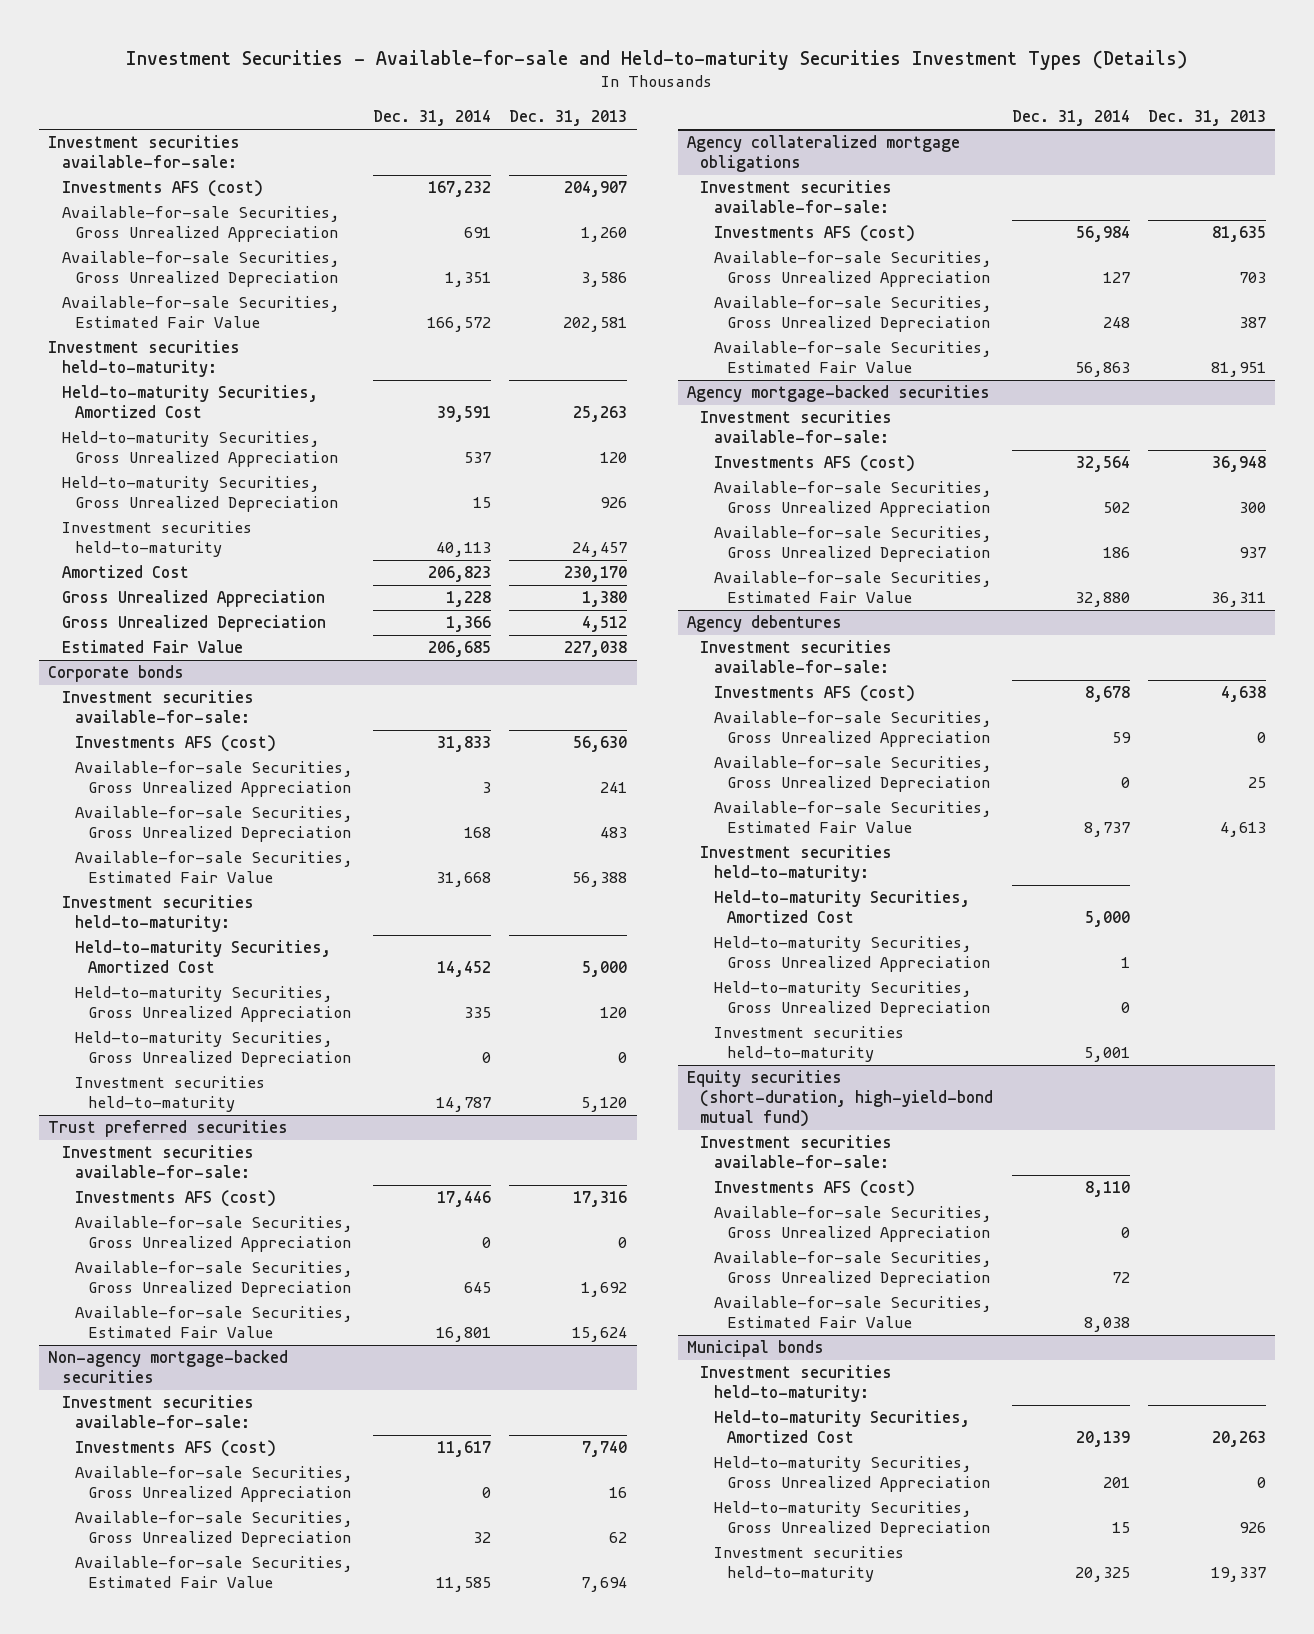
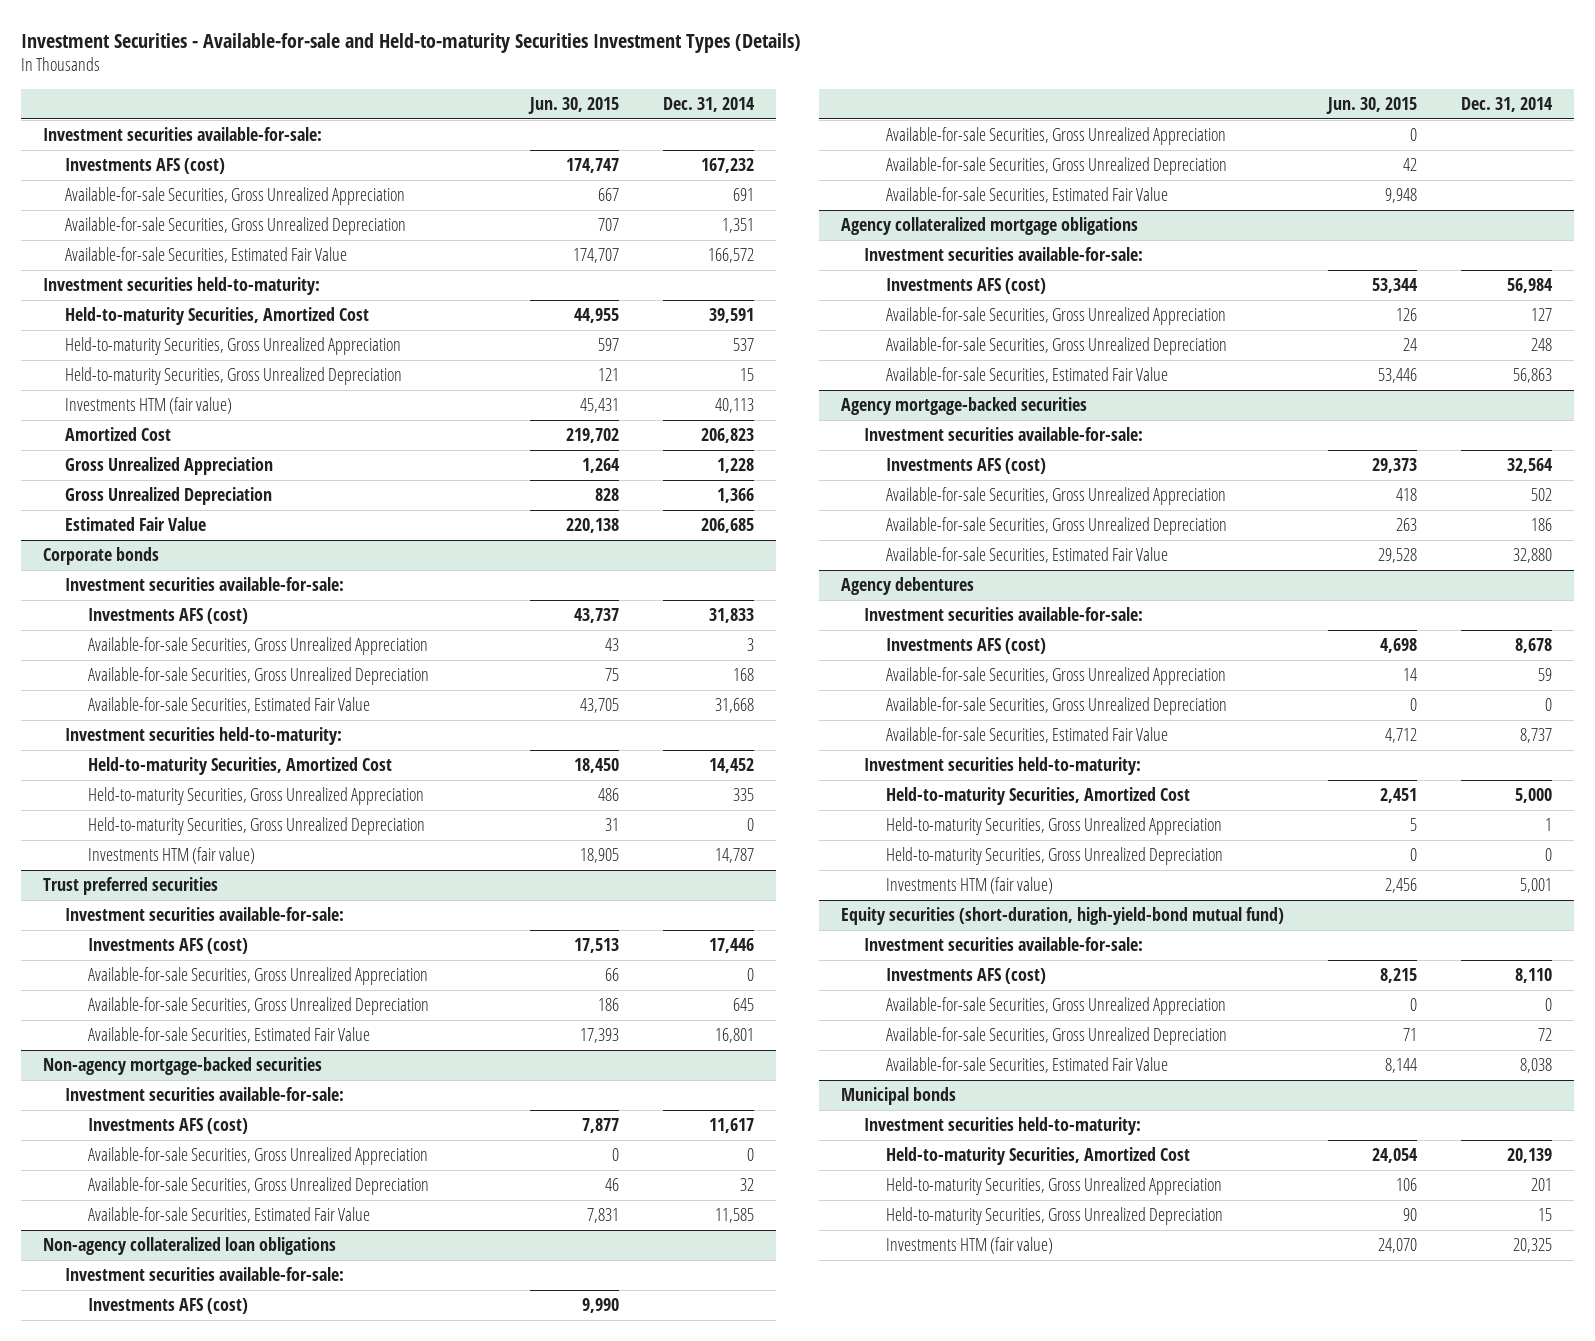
- | Dec. 31, 2014 | Dec. 31, 2013
+ | Jun. 30, 2015 | Dec. 31, 2014
- Investment securities held-to-maturity | 40,113 | 24,457
+ Investments HTM (fair value) | 45,431 | 40,113
@ Corporate bonds
- Investment securities held-to-maturity | 14,787 | 5,120
+ Investments HTM (fair value) | 18,905 | 14,787
+ Non-agency collateralized loan obligations
+ Investment securities available-for-sale:
+ Investments AFS (cost) | 9,990 |
+ Available-for-sale Securities, Gross Unrealized Appreciation | 0 |
+ Available-for-sale Securities, Gross Unrealized Depreciation | 42 |
+ Available-for-sale Securities, Estimated Fair Value | 9,948 |
@ Agency debentures
- Investment securities held-to-maturity | 5,001 |
+ Investments HTM (fair value) | 2,456 | 5,001
@ Municipal bonds
- Investment securities held-to-maturity | 20,325 | 19,337
+ Investments HTM (fair value) | 24,070 | 20,325

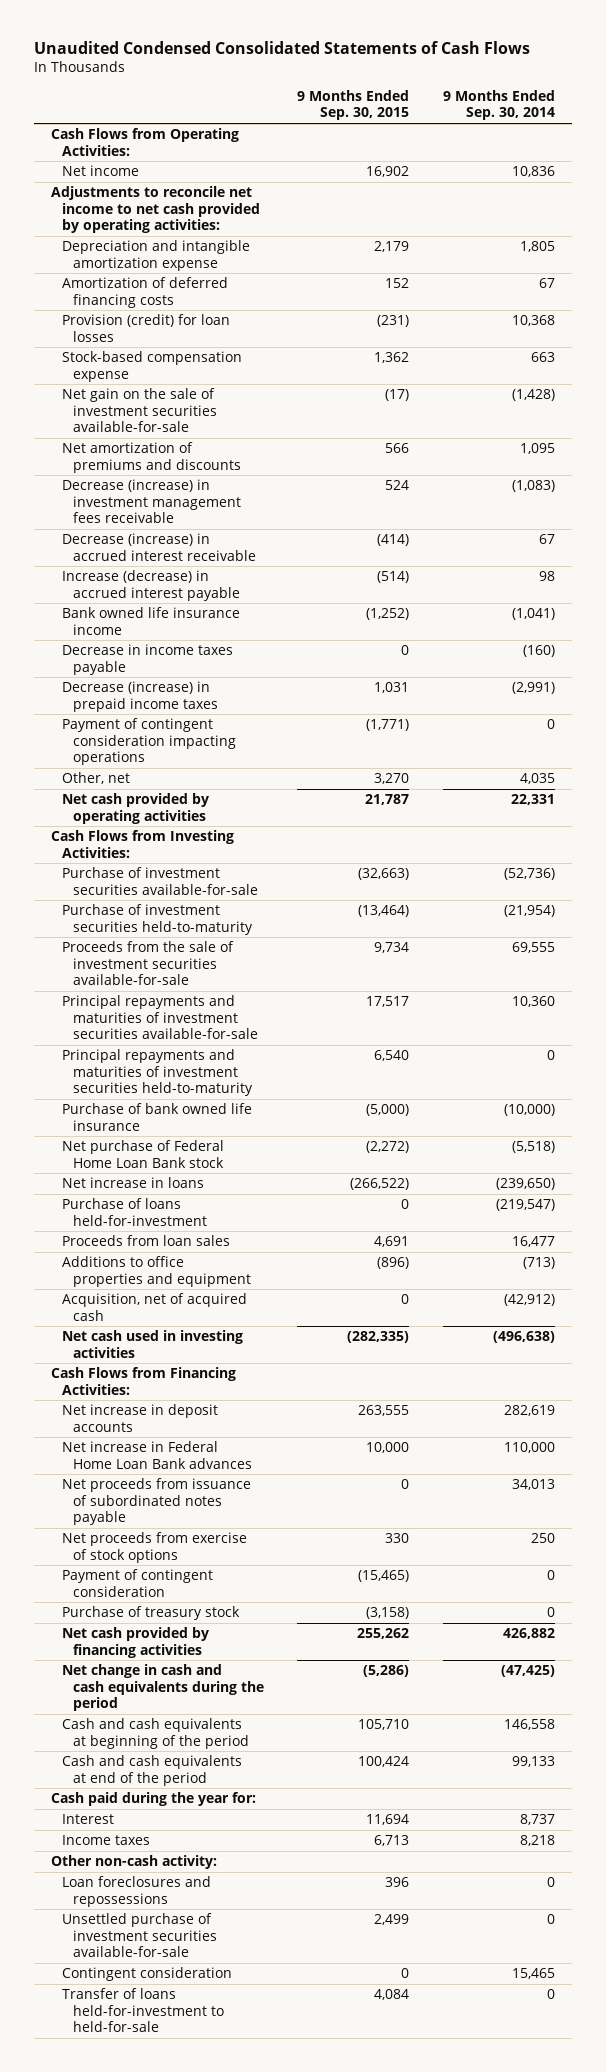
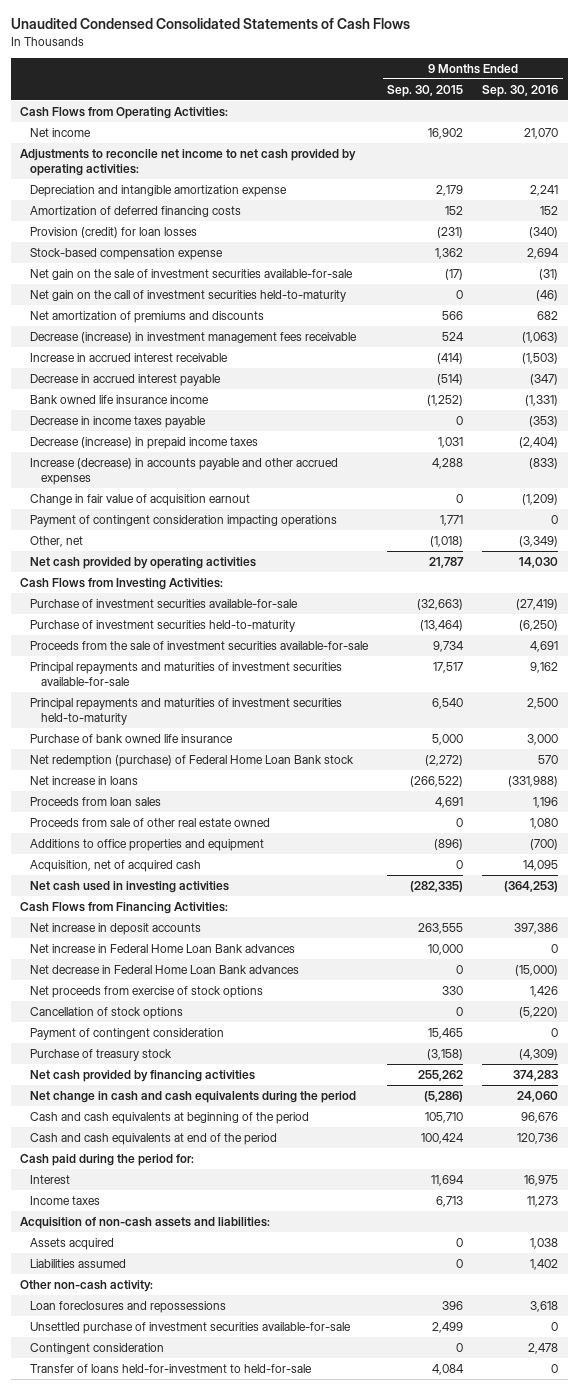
- | 9 Months Ended Sep. 30, 2015 | 9 Months Ended Sep. 30, 2014
+ | 9 Months Ended Sep. 30, 2015 | 9 Months Ended Sep. 30, 2016
+ Net gain on the call of investment securities held-to-maturity | 0 | (46)
- Decrease (increase) in accrued interest receivable | (414) | 67
- Increase (decrease) in accrued interest payable | (514) | 98
+ Increase in accrued interest receivable | (414) | (1,503)
+ Decrease in accrued interest payable | (514) | (347)
- Payment of contingent consideration impacting operations | (1,771) | 0
- Other, net | 3,270 | 4,035
+ Increase (decrease) in accounts payable and other accrued expenses | 4,288 | (833)
+ Change in fair value of acquisition earnout | 0 | (1,209)
+ Payment of contingent consideration impacting operations | 1,771 | 0
+ Other, net | (1,018) | (3,349)
- Purchase of bank owned life insurance | (5,000) | (10,000)
- Net purchase of Federal Home Loan Bank stock | (2,272) | (5,518)
+ Purchase of bank owned life insurance | 5,000 | 3,000
+ Net redemption (purchase) of Federal Home Loan Bank stock | (2,272) | 570
- Purchase of loans held-for-investment | 0 | (219,547)
+ Proceeds from sale of other real estate owned | 0 | 1,080
- Net proceeds from issuance of subordinated notes payable | 0 | 34,013
+ Net decrease in Federal Home Loan Bank advances | 0 | (15,000)
- Payment of contingent consideration | (15,465) | 0
+ Cancellation of stock options | 0 | (5,220)
+ Payment of contingent consideration | 15,465 | 0
- Cash paid during the year for:
+ Cash paid during the period for:
+ Acquisition of non-cash assets and liabilities:
+ Assets acquired | 0 | 1,038
+ Liabilities assumed | 0 | 1,402

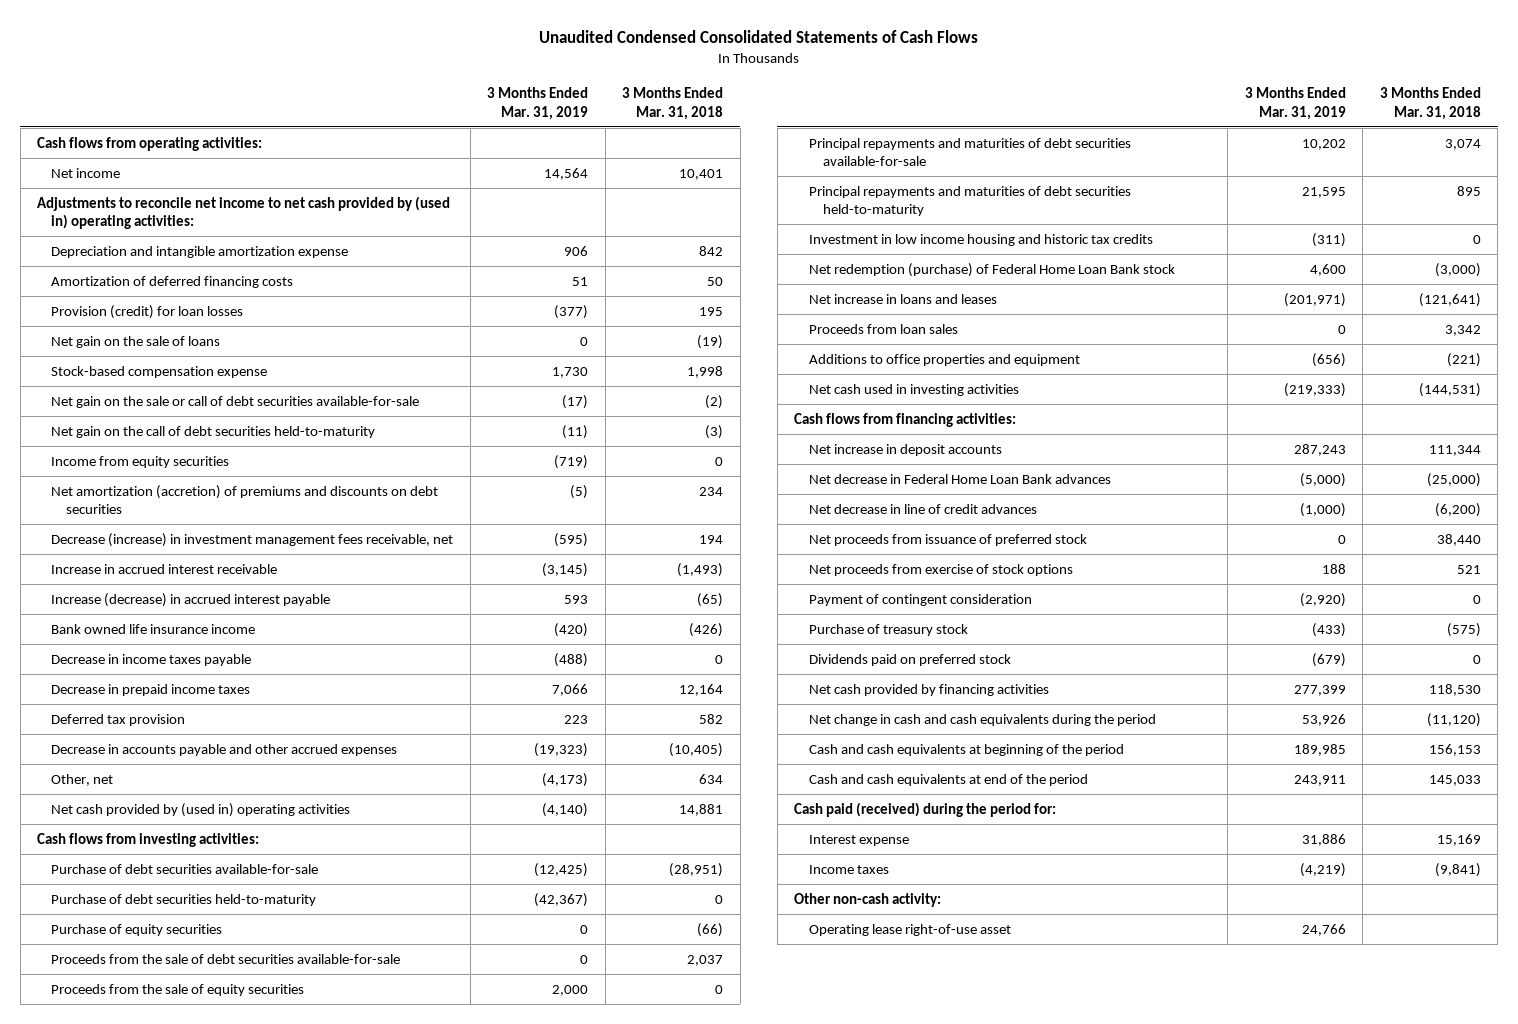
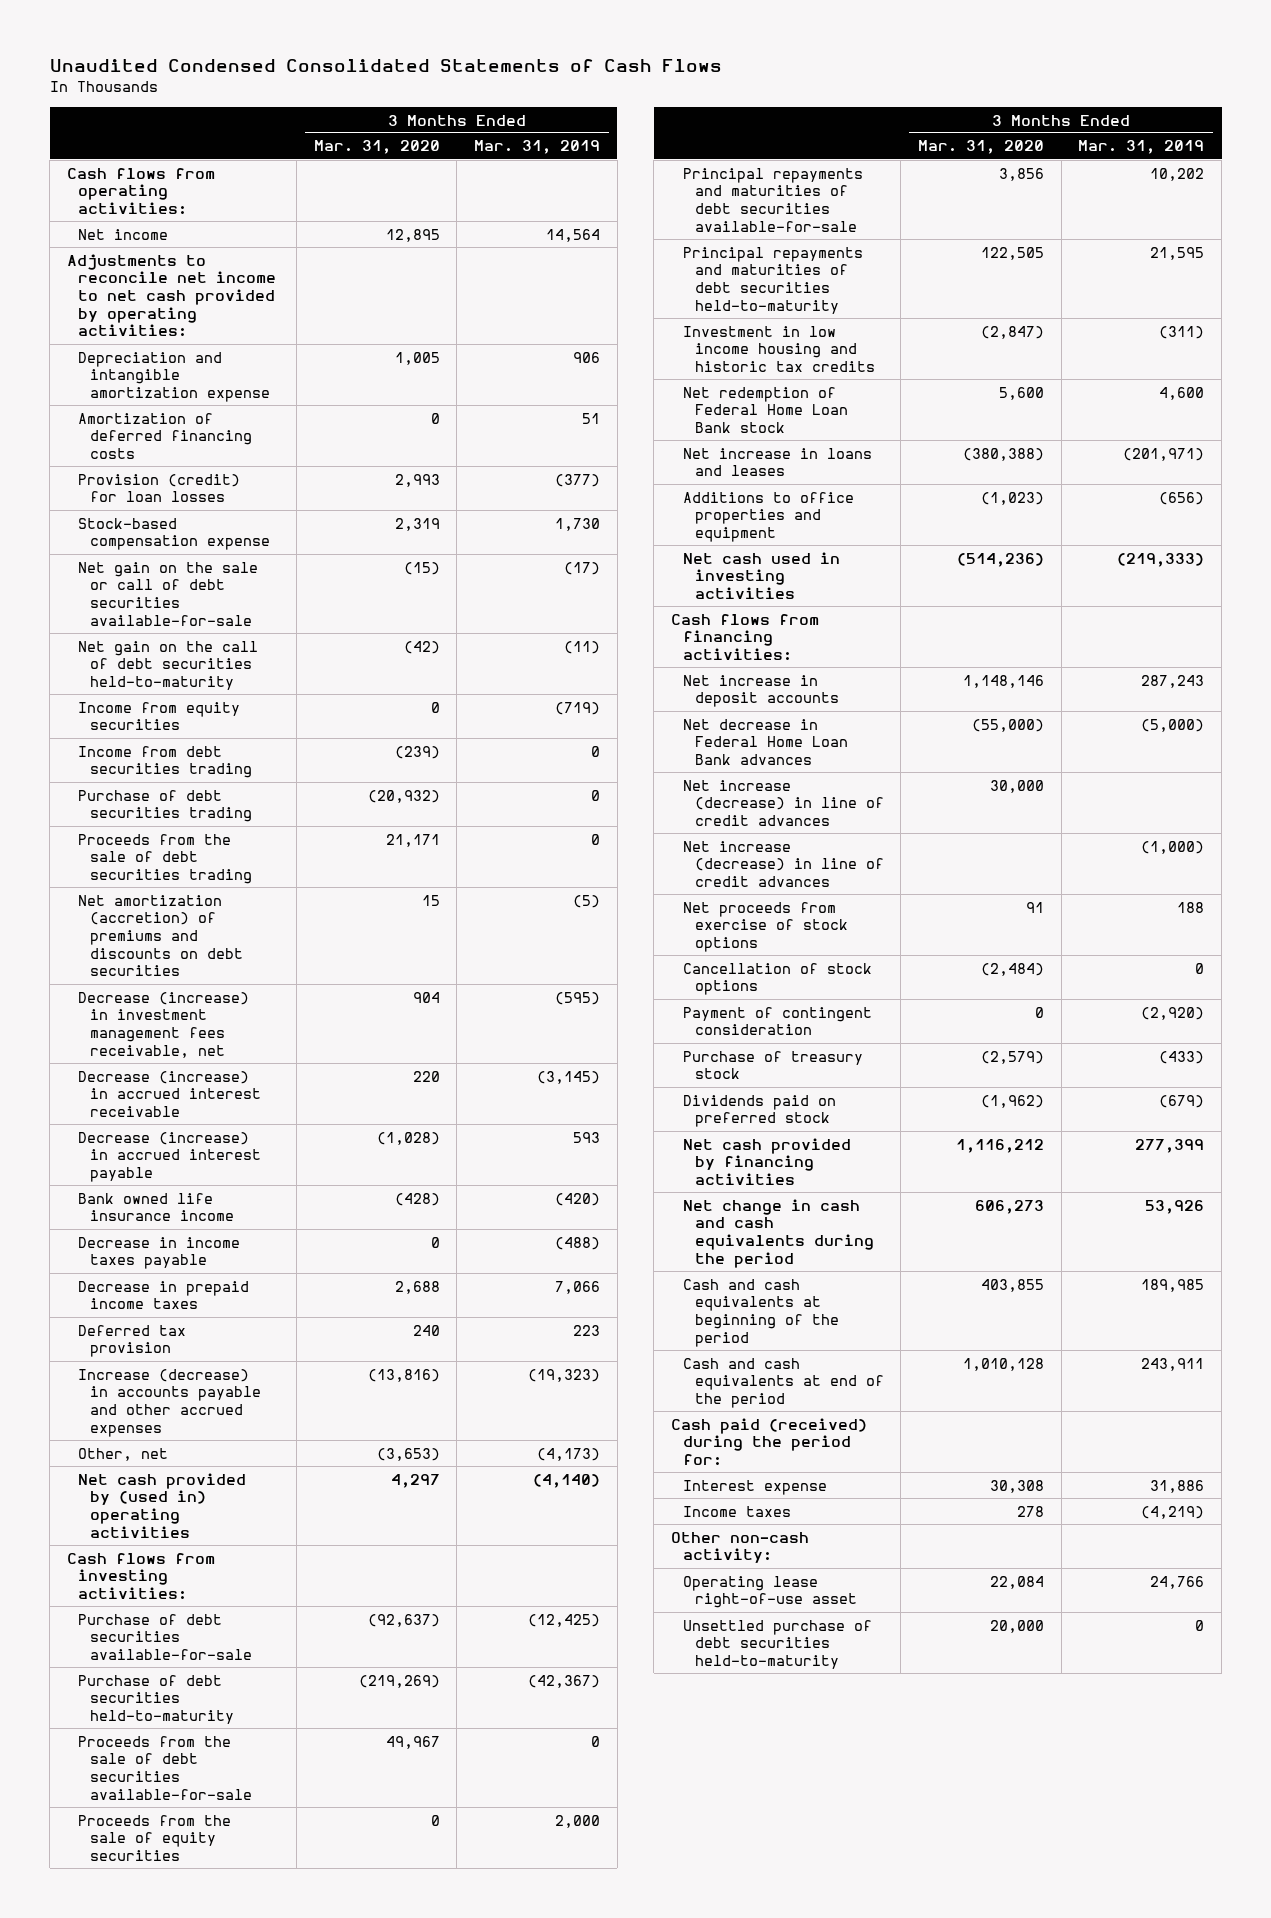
- | 3 Months Ended Mar. 31, 2019 | 3 Months Ended Mar. 31, 2018
+ | 3 Months Ended Mar. 31, 2020 | 3 Months Ended Mar. 31, 2019
- Adjustments to reconcile net income to net cash provided by (used in) operating activities:
+ Adjustments to reconcile net income to net cash provided by operating activities:
- Net gain on the sale of loans | 0 | (19)
+ Income from debt securities trading | (239) | 0
+ Purchase of debt securities trading | (20,932) | 0
+ Proceeds from the sale of debt securities trading | 21,171 | 0
- Increase in accrued interest receivable | (3,145) | (1,493)
- Increase (decrease) in accrued interest payable | 593 | (65)
+ Decrease (increase) in accrued interest receivable | 220 | (3,145)
+ Decrease (increase) in accrued interest payable | (1,028) | 593
- Decrease in accounts payable and other accrued expenses | (19,323) | (10,405)
+ Increase (decrease) in accounts payable and other accrued expenses | (13,816) | (19,323)
- Purchase of equity securities | 0 | (66)
- Net redemption (purchase) of Federal Home Loan Bank stock | 4,600 | (3,000)
+ Net redemption of Federal Home Loan Bank stock | 5,600 | 4,600
- Proceeds from loan sales | 0 | 3,342
- Net decrease in line of credit advances | (1,000) | (6,200)
- Net proceeds from issuance of preferred stock | 0 | 38,440
+ Net increase (decrease) in line of credit advances | 30,000 |
+ Net increase (decrease) in line of credit advances | | (1,000)
+ Cancellation of stock options | (2,484) | 0
+ Unsettled purchase of debt securities held-to-maturity | 20,000 | 0

